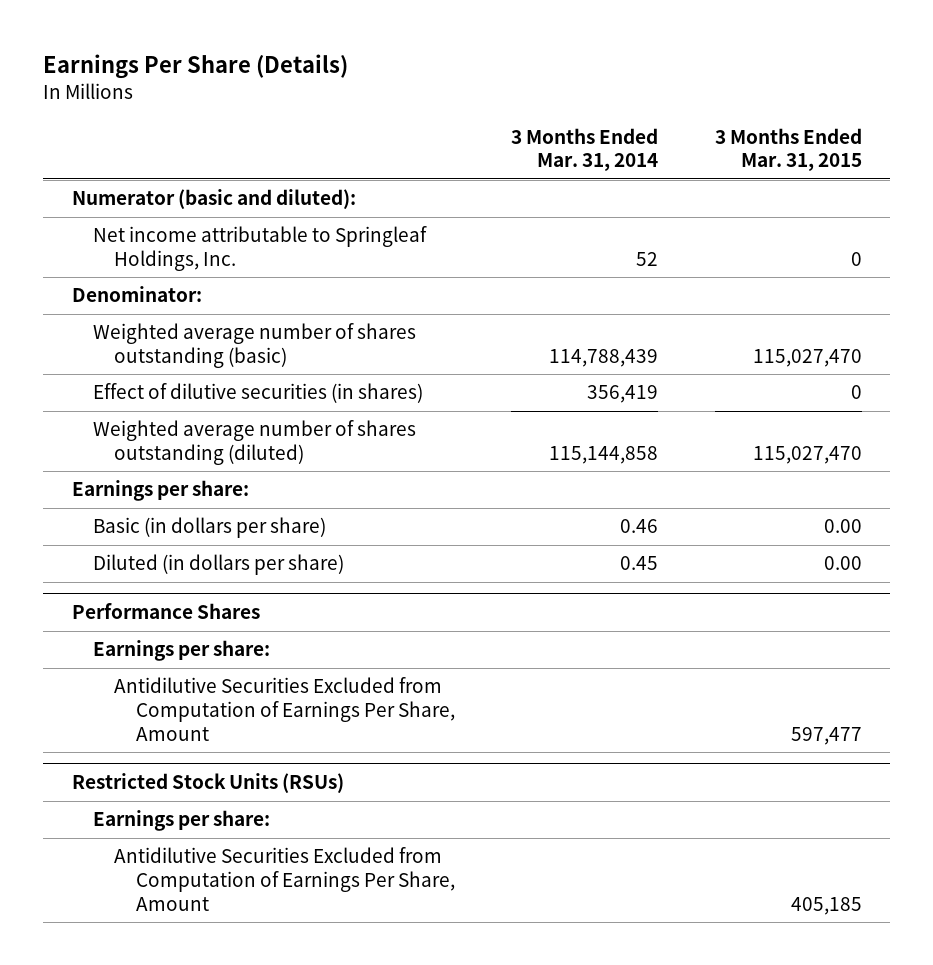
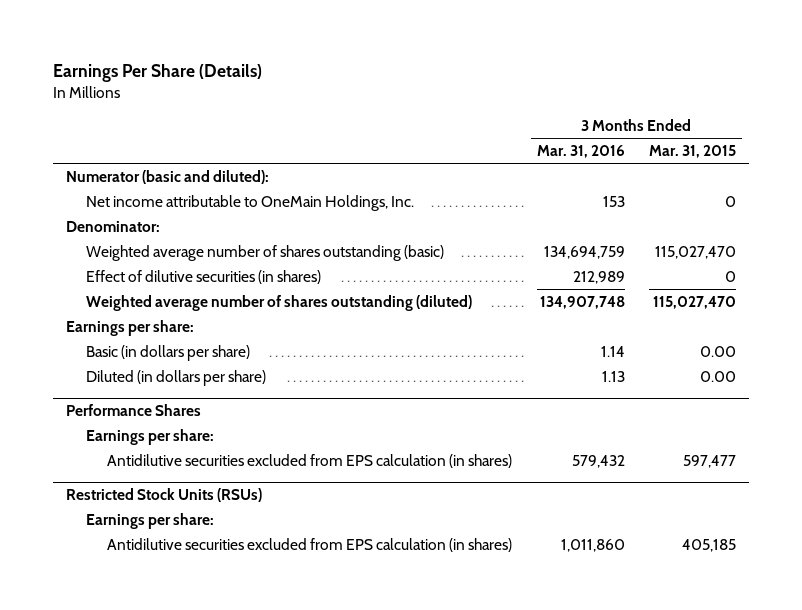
- | 3 Months Ended Mar. 31, 2014 | 3 Months Ended Mar. 31, 2015
+ | 3 Months Ended Mar. 31, 2016 | 3 Months Ended Mar. 31, 2015
- Net income attributable to Springleaf Holdings, Inc. | 52 | 0
+ Net income attributable to OneMain Holdings, Inc. | 153 | 0
@ Performance Shares
- Antidilutive Securities Excluded from Computation of Earnings Per Share, Amount | | 597,477
+ Antidilutive securities excluded from EPS calculation (in shares) | 579,432 | 597,477
@ Restricted Stock Units (RSUs)
- Antidilutive Securities Excluded from Computation of Earnings Per Share, Amount | | 405,185
+ Antidilutive securities excluded from EPS calculation (in shares) | 1,011,860 | 405,185

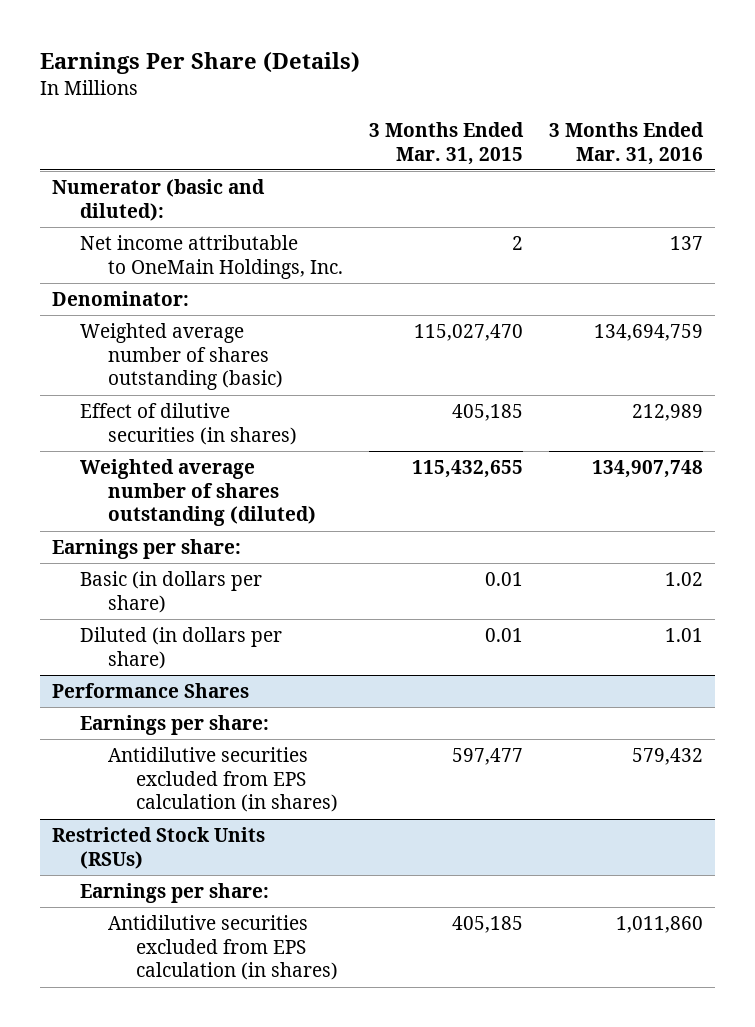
- | 3 Months Ended Mar. 31, 2016 | 3 Months Ended Mar. 31, 2015
+ | 3 Months Ended Mar. 31, 2015 | 3 Months Ended Mar. 31, 2016
- Net income attributable to OneMain Holdings, Inc. | 153 | 0
+ Net income attributable to OneMain Holdings, Inc. | 2 | 137
- Effect of dilutive securities (in shares) | 212,989 | 0
- Weighted average number of shares outstanding (diluted) | 134,907,748 | 115,027,470
+ Effect of dilutive securities (in shares) | 405,185 | 212,989
+ Weighted average number of shares outstanding (diluted) | 115,432,655 | 134,907,748
- Basic (in dollars per share) | 1.14 | 0.00
- Diluted (in dollars per share) | 1.13 | 0.00
+ Basic (in dollars per share) | 0.01 | 1.02
+ Diluted (in dollars per share) | 0.01 | 1.01

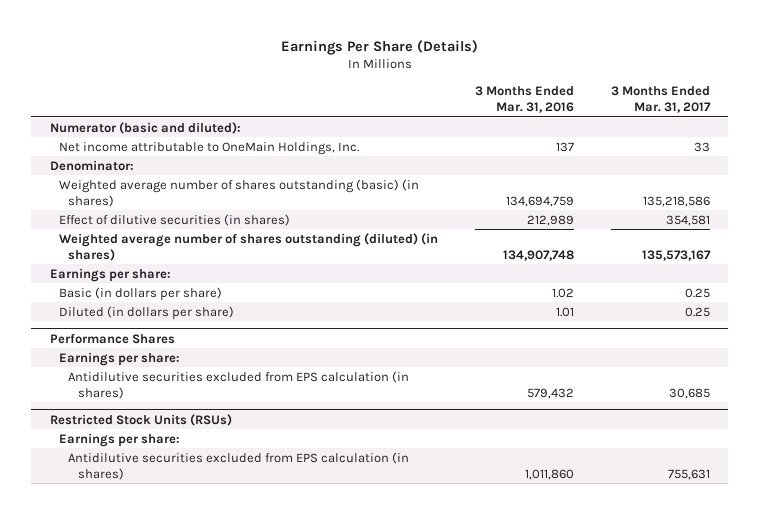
- | 3 Months Ended Mar. 31, 2015 | 3 Months Ended Mar. 31, 2016
+ | 3 Months Ended Mar. 31, 2016 | 3 Months Ended Mar. 31, 2017
- Weighted average number of shares outstanding (basic) | 115,027,470 | 134,694,759
+ Weighted average number of shares outstanding (basic) (in shares) | 134,694,759 | 135,218,586
- Weighted average number of shares outstanding (diluted) | 115,432,655 | 134,907,748
+ Weighted average number of shares outstanding (diluted) (in shares) | 134,907,748 | 135,573,167

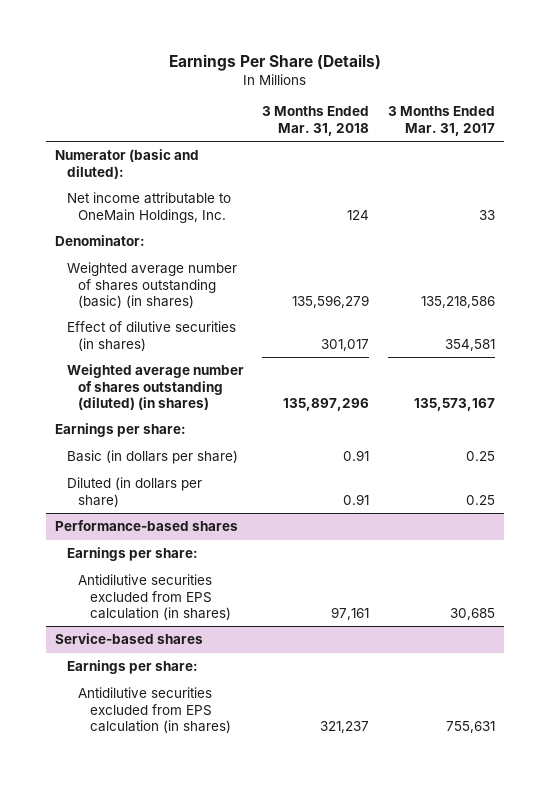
- | 3 Months Ended Mar. 31, 2016 | 3 Months Ended Mar. 31, 2017
+ | 3 Months Ended Mar. 31, 2018 | 3 Months Ended Mar. 31, 2017
- Performance Shares
+ Performance-based shares
- Restricted Stock Units (RSUs)
+ Service-based shares

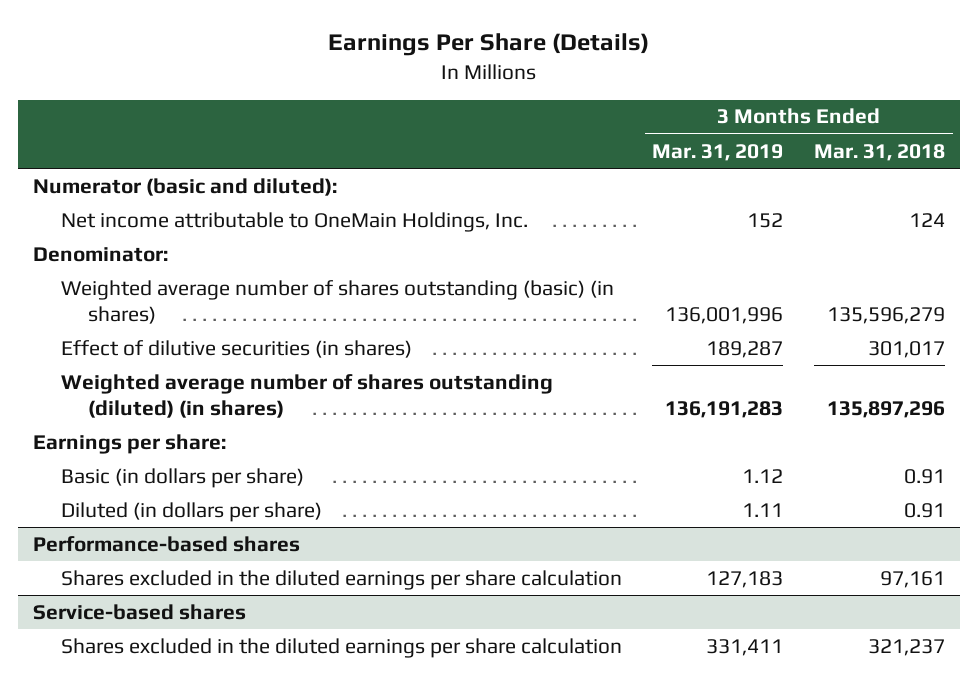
- | 3 Months Ended Mar. 31, 2018 | 3 Months Ended Mar. 31, 2017
+ | 3 Months Ended Mar. 31, 2019 | 3 Months Ended Mar. 31, 2018
@ Performance-based shares
- Earnings per share:
- Antidilutive securities excluded from EPS calculation (in shares) | 97,161 | 30,685
+ Shares excluded in the diluted earnings per share calculation | 127,183 | 97,161
@ Service-based shares
- Earnings per share:
- Antidilutive securities excluded from EPS calculation (in shares) | 321,237 | 755,631
+ Shares excluded in the diluted earnings per share calculation | 331,411 | 321,237

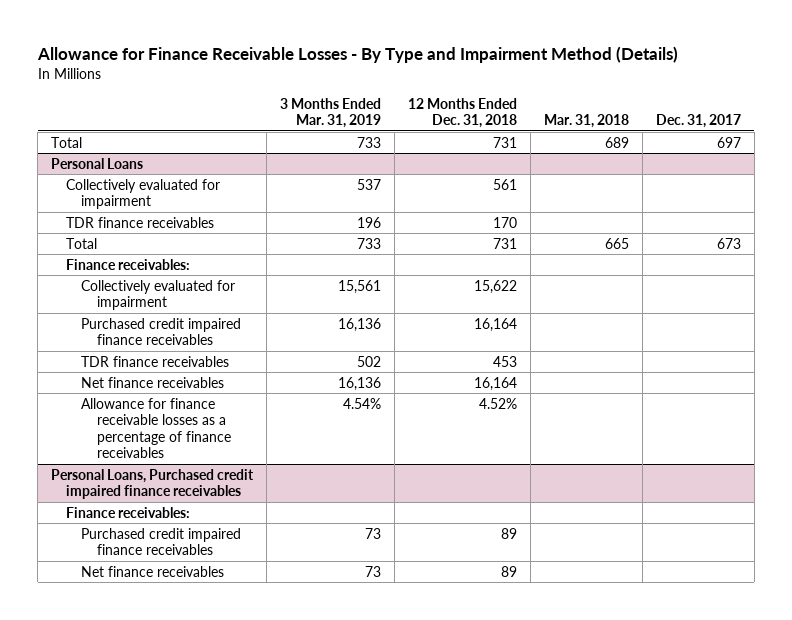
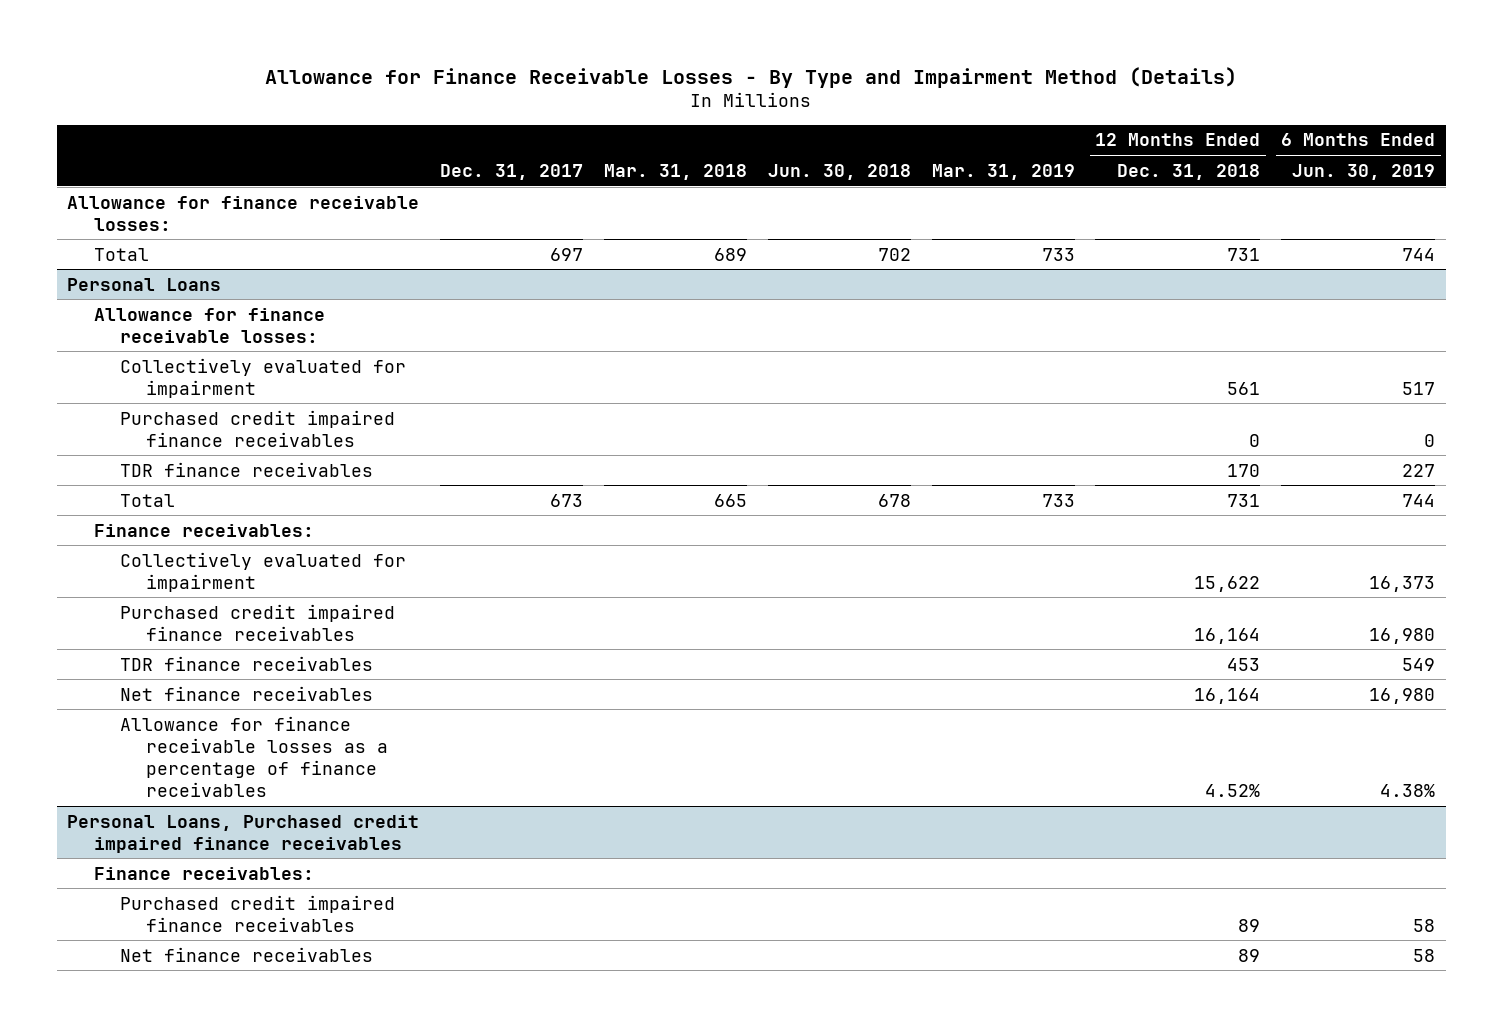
- | 3 Months Ended Mar. 31, 2019 | 12 Months Ended Dec. 31, 2018 | Mar. 31, 2018 | Dec. 31, 2017
+ | Dec. 31, 2017 | Mar. 31, 2018 | Jun. 30, 2018 | Mar. 31, 2019 | 12 Months Ended Dec. 31, 2018 | 6 Months Ended Jun. 30, 2019
+ Allowance for finance receivable losses:
@ Personal Loans
+ Allowance for finance receivable losses:
+ Purchased credit impaired finance receivables | | | | | 0 | 0

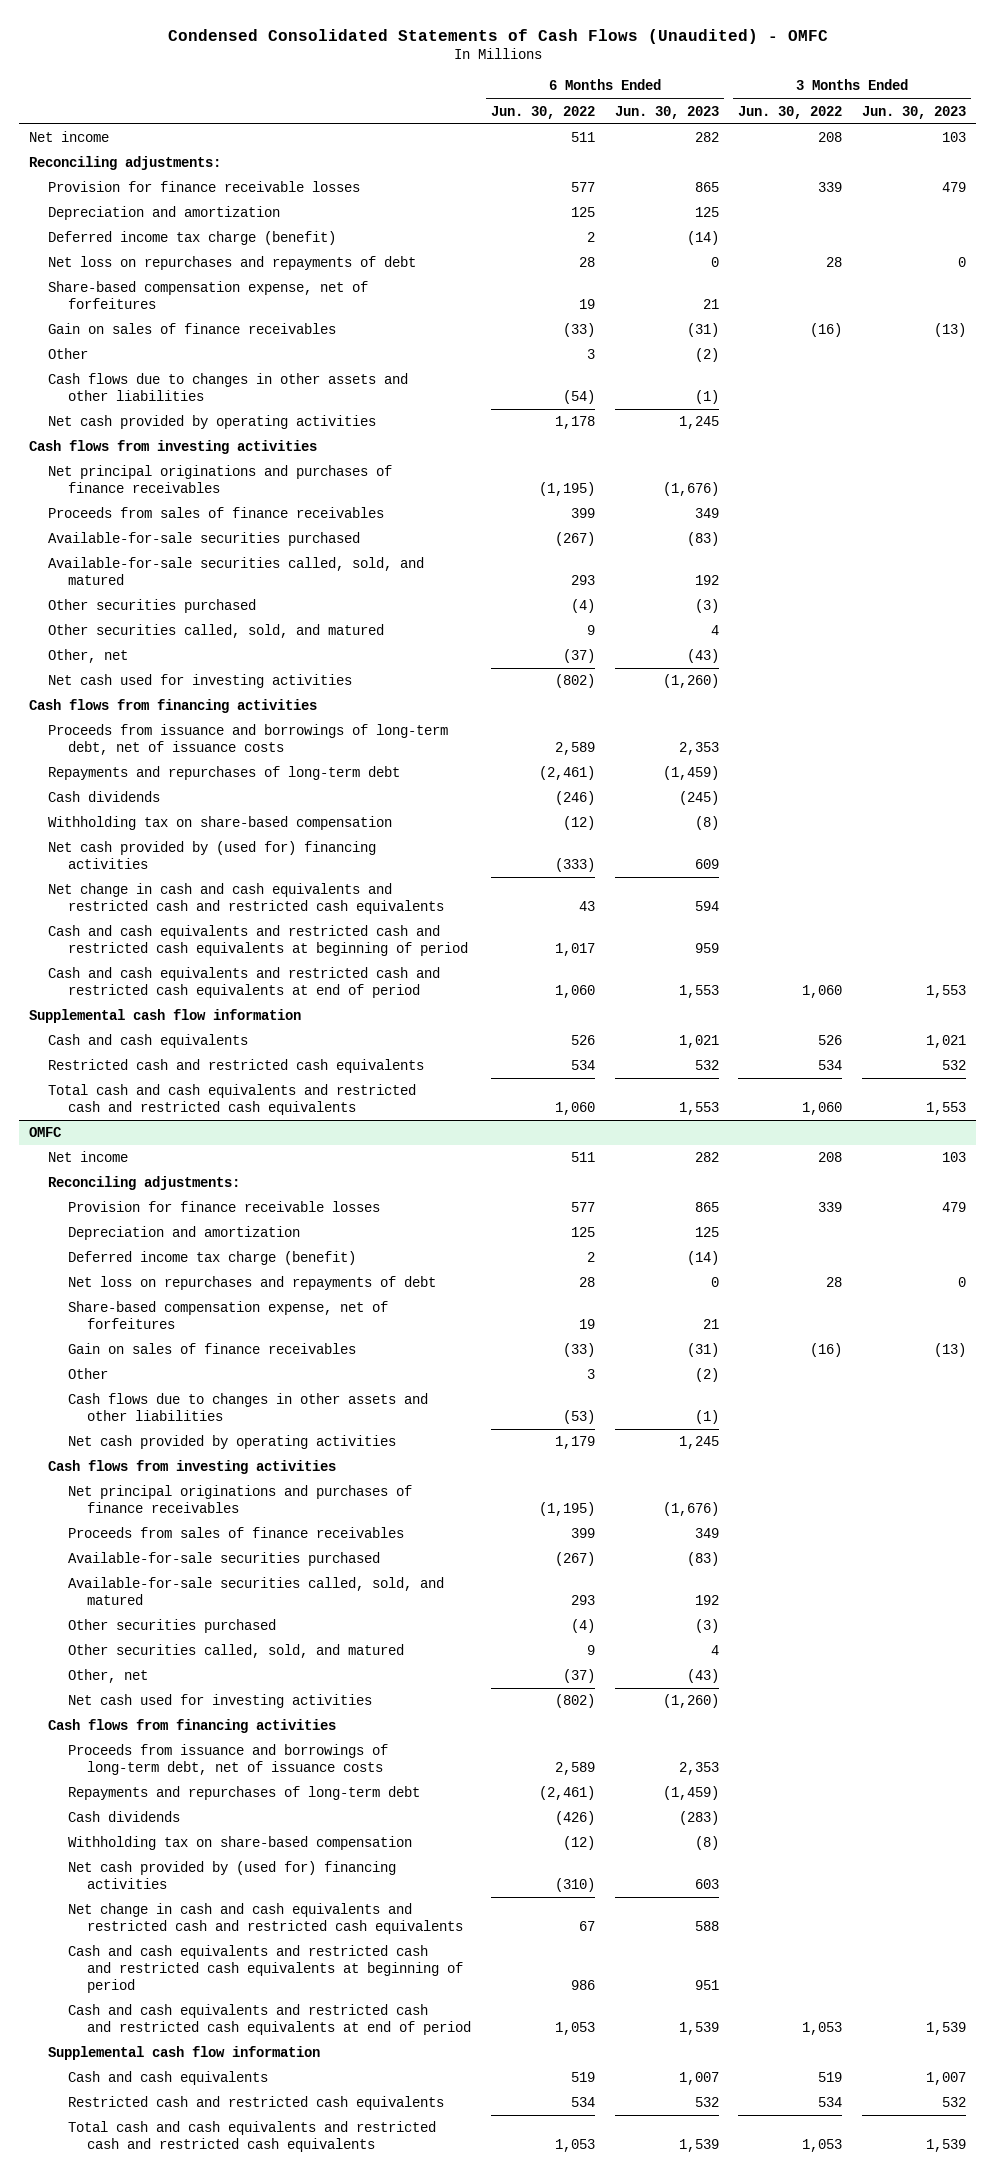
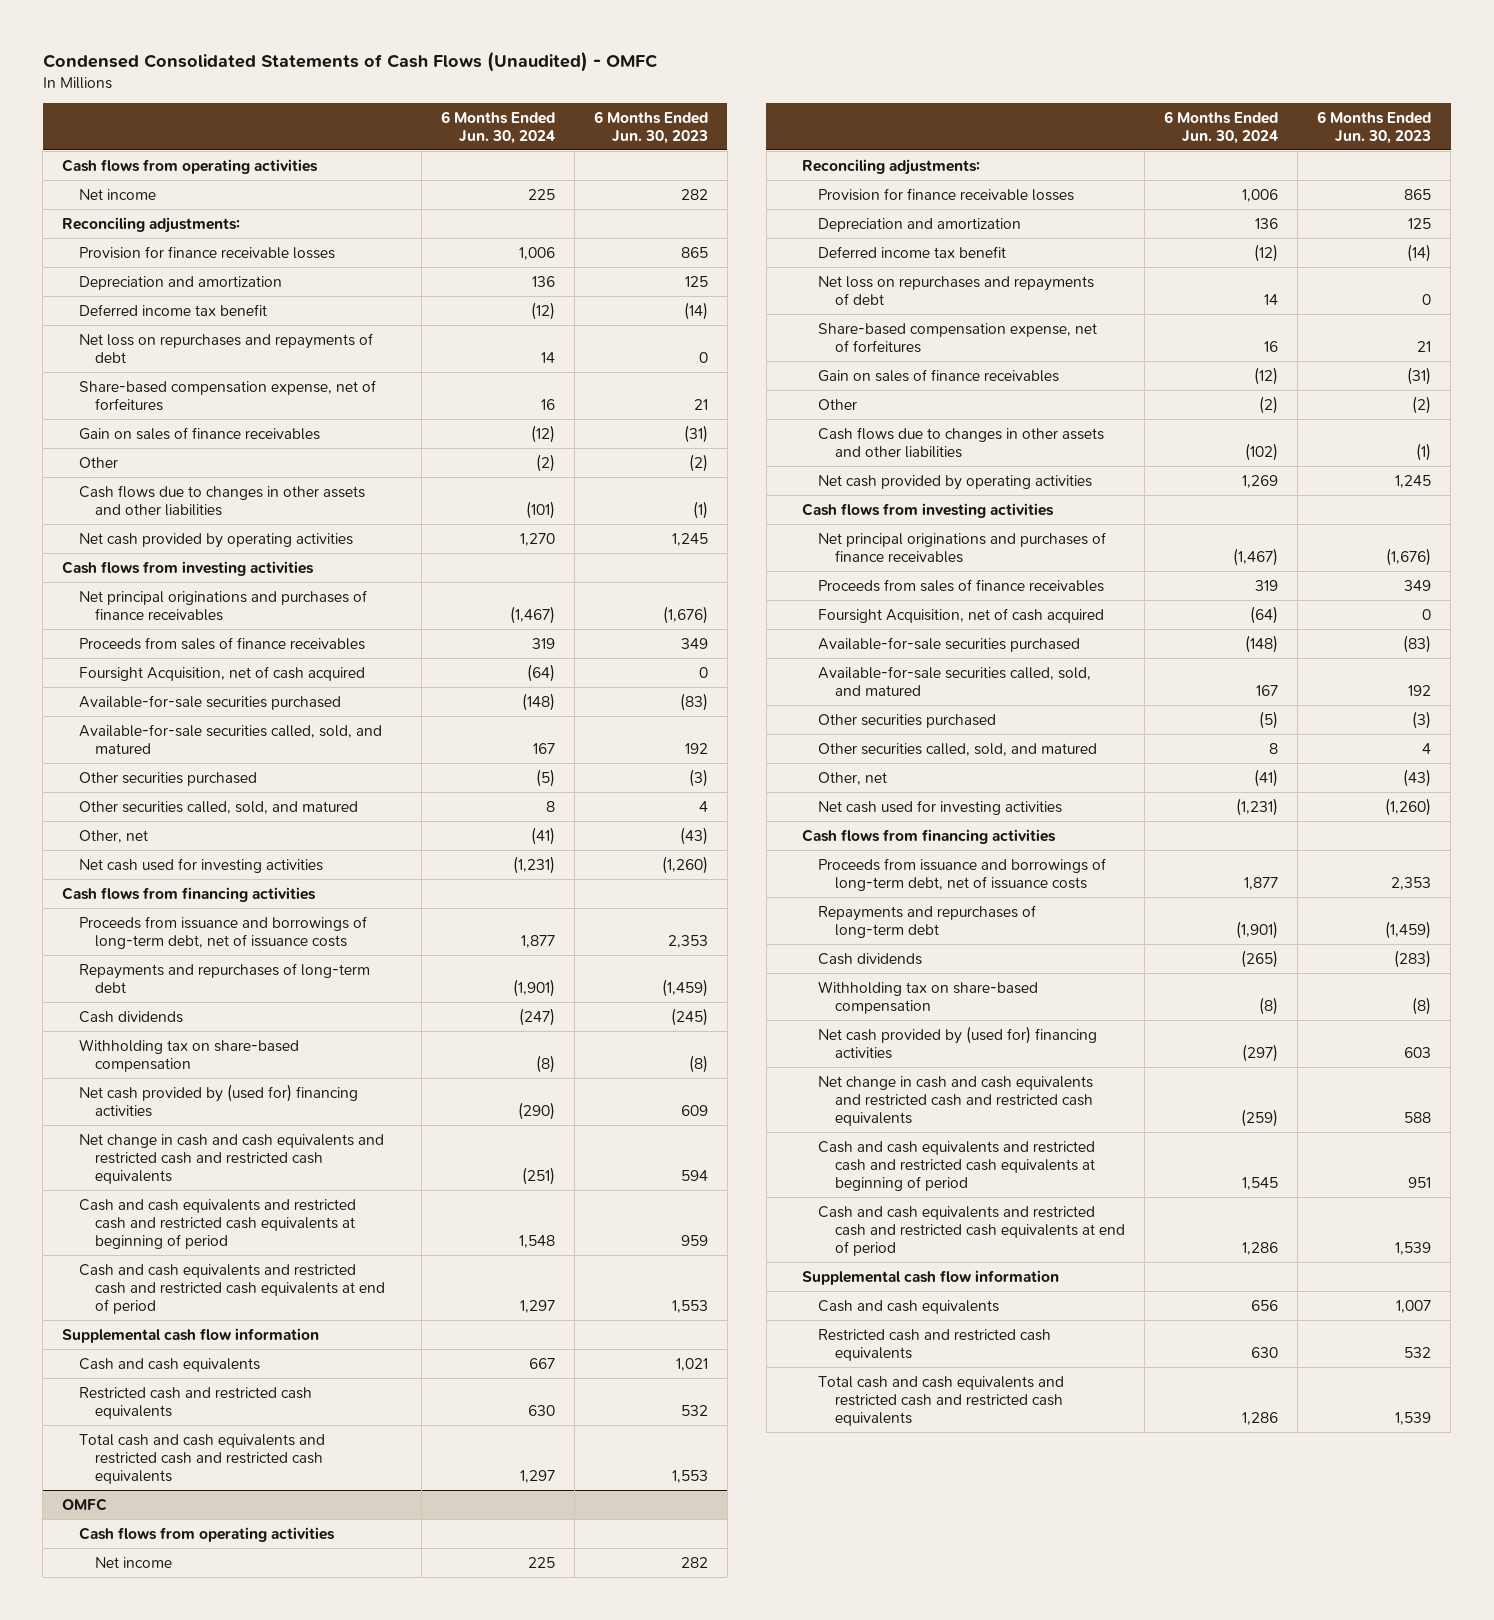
- | 6 Months Ended Jun. 30, 2022 | 6 Months Ended Jun. 30, 2023 | 3 Months Ended Jun. 30, 2022 | 3 Months Ended Jun. 30, 2023
+ | 6 Months Ended Jun. 30, 2024 | 6 Months Ended Jun. 30, 2023
+ Cash flows from operating activities
- Deferred income tax charge (benefit) | 2 | (14) | |
+ Deferred income tax benefit | (12) | (14)
+ Foursight Acquisition, net of cash acquired | (64) | 0
@ OMFC
+ Cash flows from operating activities
- Deferred income tax charge (benefit) | 2 | (14) | |
+ Deferred income tax benefit | (12) | (14)
+ Foursight Acquisition, net of cash acquired | (64) | 0

